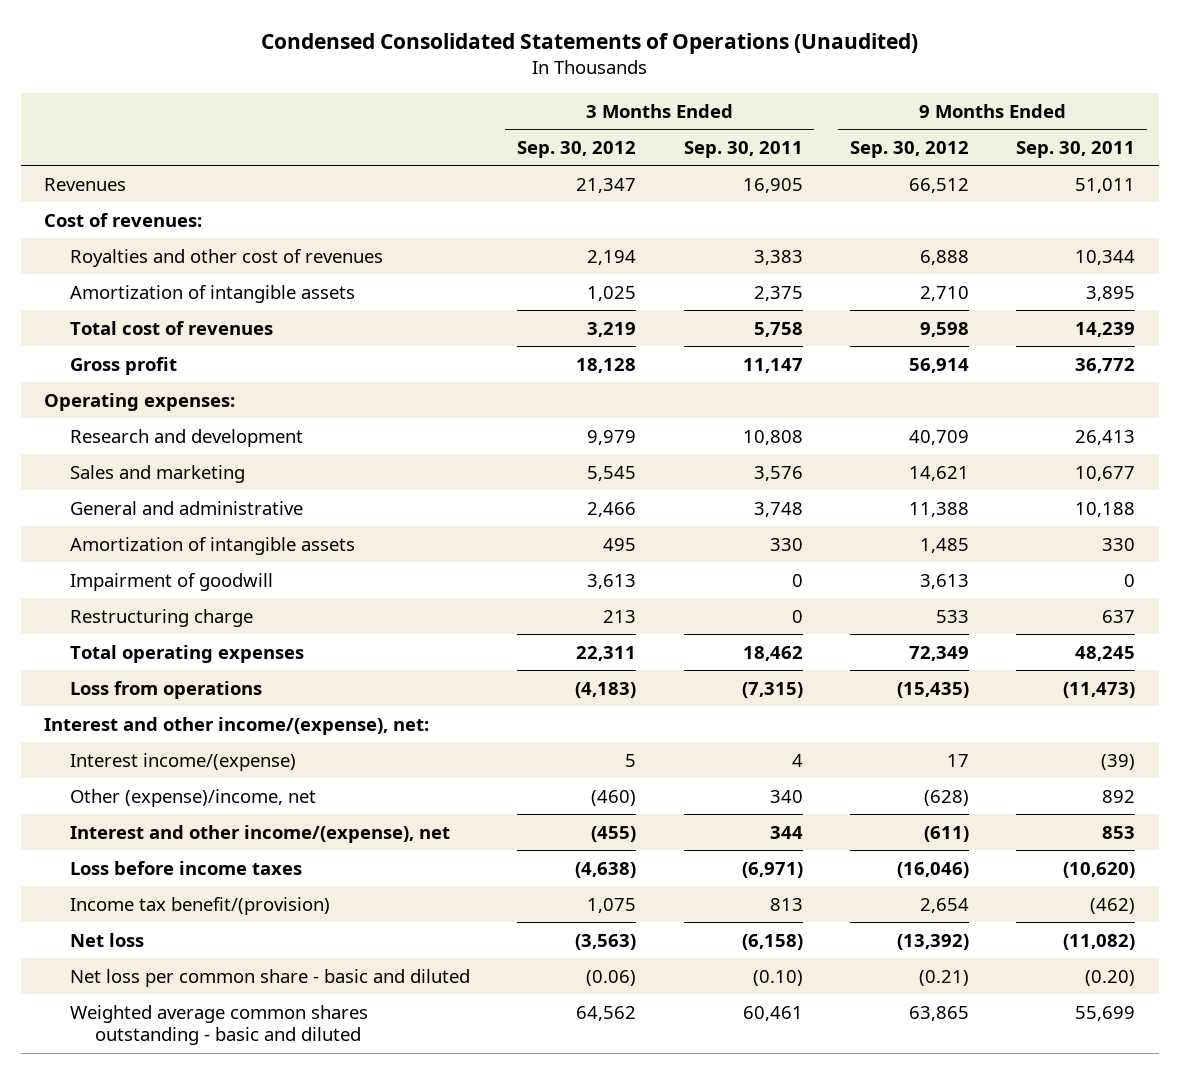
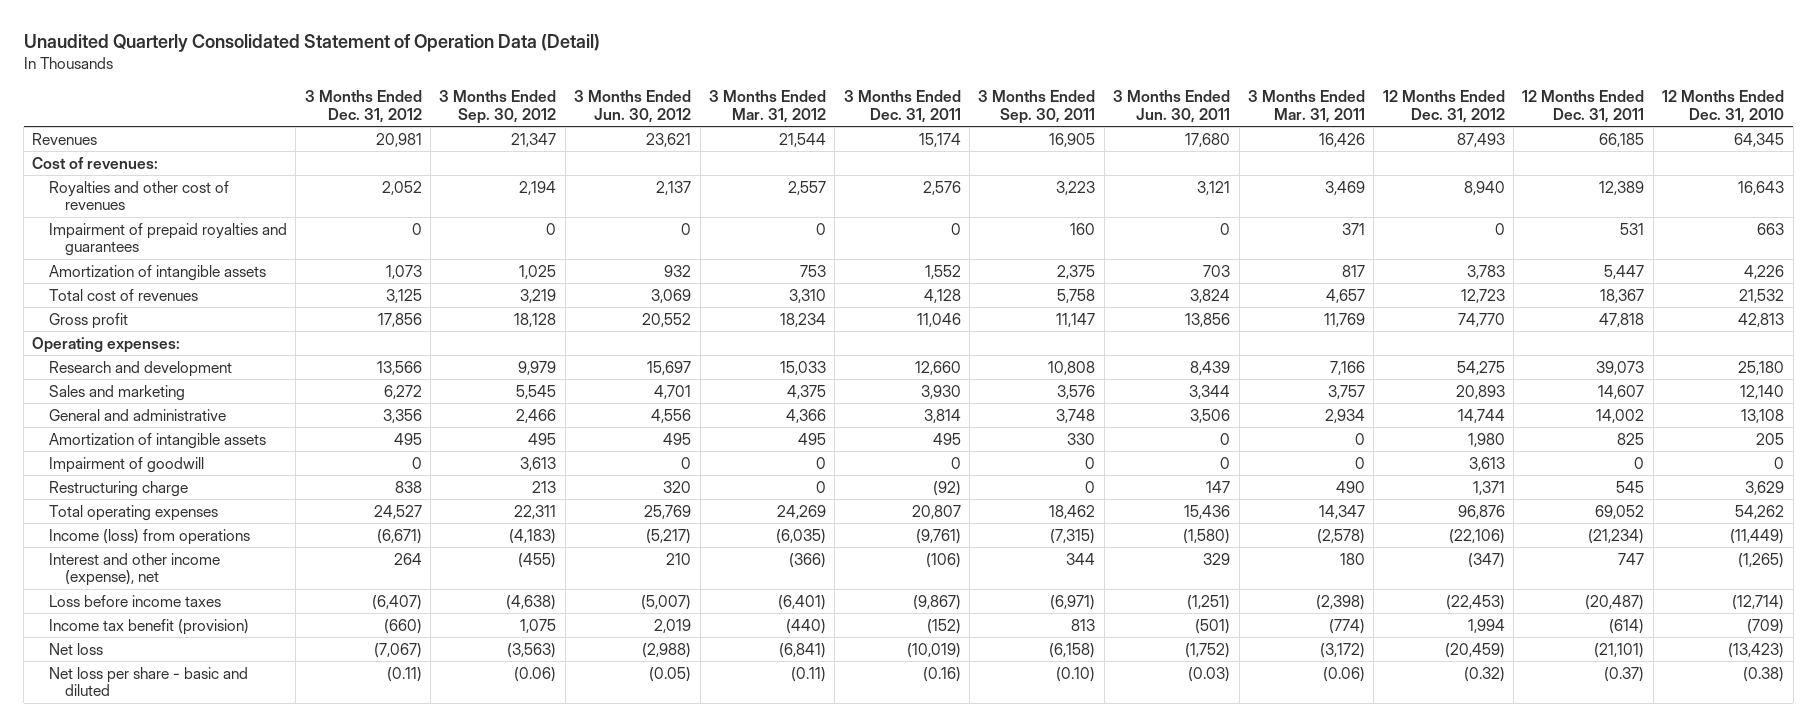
- Condensed Consolidated Statements of Operations (Unaudited)
+ Unaudited Quarterly Consolidated Statement of Operation Data (Detail)
- | 3 Months Ended Sep. 30, 2012 | 3 Months Ended Sep. 30, 2011 | 9 Months Ended Sep. 30, 2012 | 9 Months Ended Sep. 30, 2011
+ | 3 Months Ended Dec. 31, 2012 | 3 Months Ended Sep. 30, 2012 | 3 Months Ended Jun. 30, 2012 | 3 Months Ended Mar. 31, 2012 | 3 Months Ended Dec. 31, 2011 | 3 Months Ended Sep. 30, 2011 | 3 Months Ended Jun. 30, 2011 | 3 Months Ended Mar. 31, 2011 | 12 Months Ended Dec. 31, 2012 | 12 Months Ended Dec. 31, 2011 | 12 Months Ended Dec. 31, 2010
- Royalties and other cost of revenues | 2,194 | 3,383 | 6,888 | 10,344
+ Royalties and other cost of revenues | 2,052 | 2,194 | 2,137 | 2,557 | 2,576 | 3,223 | 3,121 | 3,469 | 8,940 | 12,389 | 16,643
+ Impairment of prepaid royalties and guarantees | 0 | 0 | 0 | 0 | 0 | 160 | 0 | 371 | 0 | 531 | 663
- Loss from operations | (4,183) | (7,315) | (15,435) | (11,473)
- Interest and other income/(expense), net:
- Interest income/(expense) | 5 | 4 | 17 | (39)
- Other (expense)/income, net | (460) | 340 | (628) | 892
- Interest and other income/(expense), net | (455) | 344 | (611) | 853
+ Income (loss) from operations | (6,671) | (4,183) | (5,217) | (6,035) | (9,761) | (7,315) | (1,580) | (2,578) | (22,106) | (21,234) | (11,449)
+ Interest and other income (expense), net | 264 | (455) | 210 | (366) | (106) | 344 | 329 | 180 | (347) | 747 | (1,265)
- Income tax benefit/(provision) | 1,075 | 813 | 2,654 | (462)
+ Income tax benefit (provision) | (660) | 1,075 | 2,019 | (440) | (152) | 813 | (501) | (774) | 1,994 | (614) | (709)
- Net loss per common share - basic and diluted | (0.06) | (0.10) | (0.21) | (0.20)
- Weighted average common shares outstanding - basic and diluted | 64,562 | 60,461 | 63,865 | 55,699
+ Net loss per share - basic and diluted | (0.11) | (0.06) | (0.05) | (0.11) | (0.16) | (0.10) | (0.03) | (0.06) | (0.32) | (0.37) | (0.38)

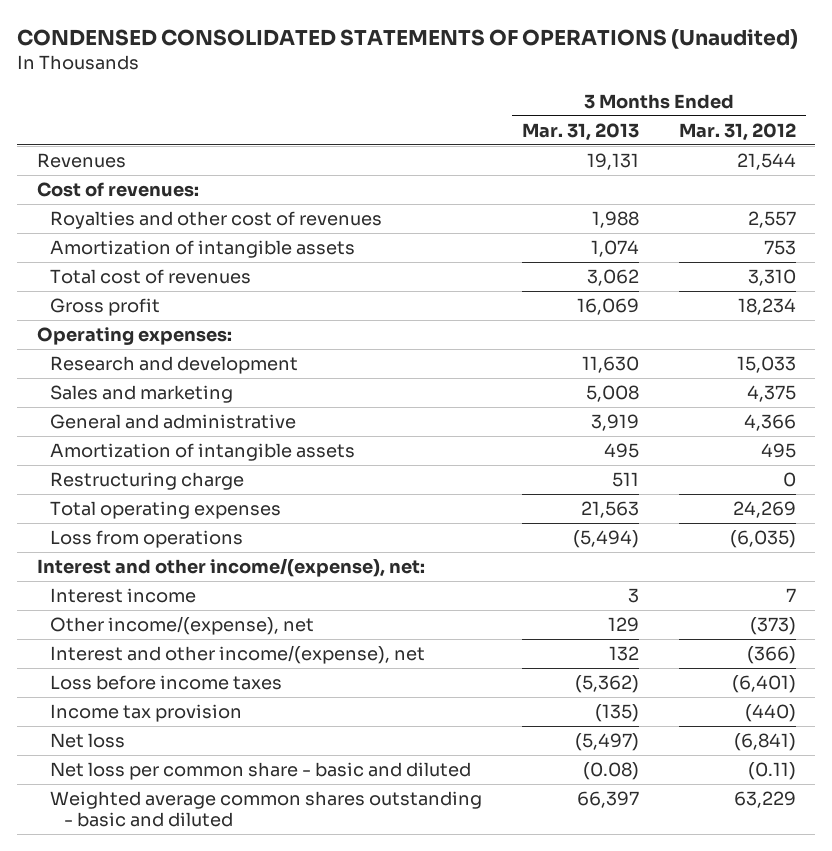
- Unaudited Quarterly Consolidated Statement of Operation Data (Detail)
+ CONDENSED CONSOLIDATED STATEMENTS OF OPERATIONS (Unaudited)
- | 3 Months Ended Dec. 31, 2012 | 3 Months Ended Sep. 30, 2012 | 3 Months Ended Jun. 30, 2012 | 3 Months Ended Mar. 31, 2012 | 3 Months Ended Dec. 31, 2011 | 3 Months Ended Sep. 30, 2011 | 3 Months Ended Jun. 30, 2011 | 3 Months Ended Mar. 31, 2011 | 12 Months Ended Dec. 31, 2012 | 12 Months Ended Dec. 31, 2011 | 12 Months Ended Dec. 31, 2010
+ | 3 Months Ended Mar. 31, 2013 | 3 Months Ended Mar. 31, 2012
- Impairment of prepaid royalties and guarantees | 0 | 0 | 0 | 0 | 0 | 160 | 0 | 371 | 0 | 531 | 663
- Impairment of goodwill | 0 | 3,613 | 0 | 0 | 0 | 0 | 0 | 0 | 3,613 | 0 | 0
- Income (loss) from operations | (6,671) | (4,183) | (5,217) | (6,035) | (9,761) | (7,315) | (1,580) | (2,578) | (22,106) | (21,234) | (11,449)
- Interest and other income (expense), net | 264 | (455) | 210 | (366) | (106) | 344 | 329 | 180 | (347) | 747 | (1,265)
+ Loss from operations | (5,494) | (6,035)
+ Interest and other income/(expense), net:
+ Interest income | 3 | 7
+ Other income/(expense), net | 129 | (373)
+ Interest and other income/(expense), net | 132 | (366)
- Income tax benefit (provision) | (660) | 1,075 | 2,019 | (440) | (152) | 813 | (501) | (774) | 1,994 | (614) | (709)
+ Income tax provision | (135) | (440)
- Net loss per share - basic and diluted | (0.11) | (0.06) | (0.05) | (0.11) | (0.16) | (0.10) | (0.03) | (0.06) | (0.32) | (0.37) | (0.38)
+ Net loss per common share - basic and diluted | (0.08) | (0.11)
+ Weighted average common shares outstanding - basic and diluted | 66,397 | 63,229

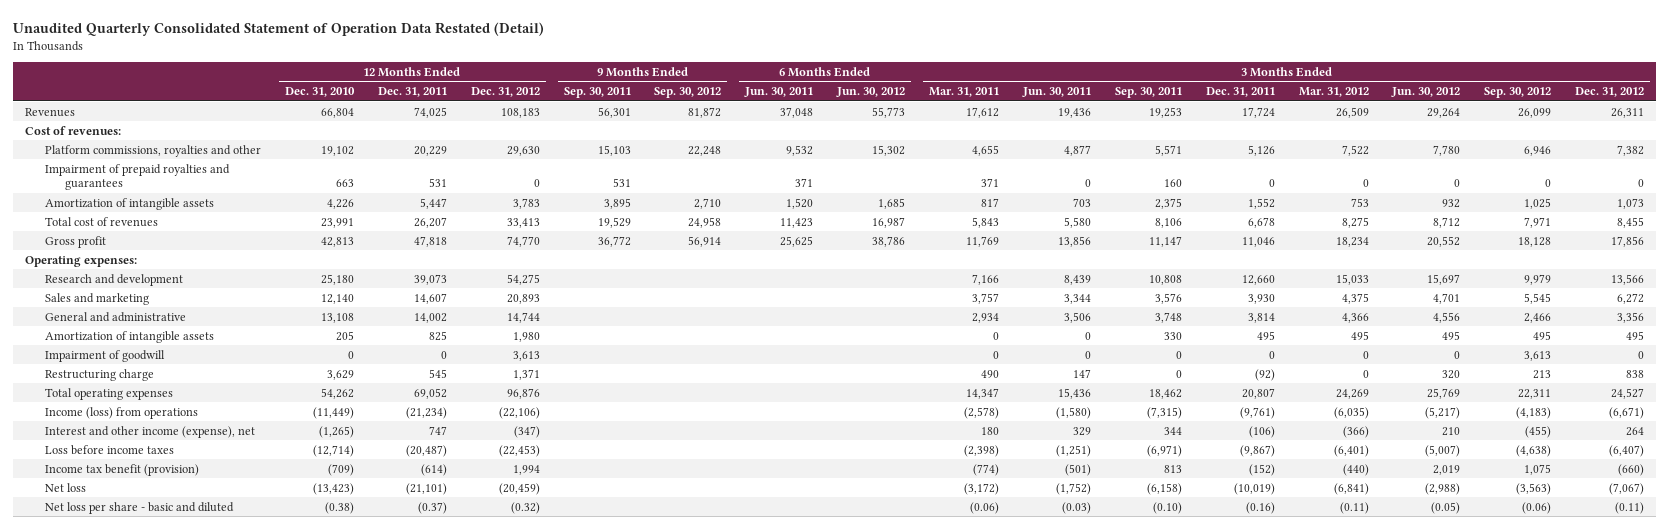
- CONDENSED CONSOLIDATED STATEMENTS OF OPERATIONS (Unaudited)
+ Unaudited Quarterly Consolidated Statement of Operation Data Restated (Detail)
- | 3 Months Ended Mar. 31, 2013 | 3 Months Ended Mar. 31, 2012
+ | 12 Months Ended Dec. 31, 2010 | 12 Months Ended Dec. 31, 2011 | 12 Months Ended Dec. 31, 2012 | 9 Months Ended Sep. 30, 2011 | 9 Months Ended Sep. 30, 2012 | 6 Months Ended Jun. 30, 2011 | 6 Months Ended Jun. 30, 2012 | 3 Months Ended Mar. 31, 2011 | 3 Months Ended Jun. 30, 2011 | 3 Months Ended Sep. 30, 2011 | 3 Months Ended Dec. 31, 2011 | 3 Months Ended Mar. 31, 2012 | 3 Months Ended Jun. 30, 2012 | 3 Months Ended Sep. 30, 2012 | 3 Months Ended Dec. 31, 2012
- Revenues | 19,131 | 21,544
+ Revenues | 66,804 | 74,025 | 108,183 | 56,301 | 81,872 | 37,048 | 55,773 | 17,612 | 19,436 | 19,253 | 17,724 | 26,509 | 29,264 | 26,099 | 26,311
- Royalties and other cost of revenues | 1,988 | 2,557
+ Platform commissions, royalties and other | 19,102 | 20,229 | 29,630 | 15,103 | 22,248 | 9,532 | 15,302 | 4,655 | 4,877 | 5,571 | 5,126 | 7,522 | 7,780 | 6,946 | 7,382
+ Impairment of prepaid royalties and guarantees | 663 | 531 | 0 | 531 | | 371 | | 371 | 0 | 160 | 0 | 0 | 0 | 0 | 0
- Total cost of revenues | 3,062 | 3,310
+ Total cost of revenues | 23,991 | 26,207 | 33,413 | 19,529 | 24,958 | 11,423 | 16,987 | 5,843 | 5,580 | 8,106 | 6,678 | 8,275 | 8,712 | 7,971 | 8,455
+ Impairment of goodwill | 0 | 0 | 3,613 | | | | | 0 | 0 | 0 | 0 | 0 | 0 | 3,613 | 0
- Loss from operations | (5,494) | (6,035)
- Interest and other income/(expense), net:
- Interest income | 3 | 7
- Other income/(expense), net | 129 | (373)
- Interest and other income/(expense), net | 132 | (366)
+ Income (loss) from operations | (11,449) | (21,234) | (22,106) | | | | | (2,578) | (1,580) | (7,315) | (9,761) | (6,035) | (5,217) | (4,183) | (6,671)
+ Interest and other income (expense), net | (1,265) | 747 | (347) | | | | | 180 | 329 | 344 | (106) | (366) | 210 | (455) | 264
- Income tax provision | (135) | (440)
+ Income tax benefit (provision) | (709) | (614) | 1,994 | | | | | (774) | (501) | 813 | (152) | (440) | 2,019 | 1,075 | (660)
- Net loss per common share - basic and diluted | (0.08) | (0.11)
- Weighted average common shares outstanding - basic and diluted | 66,397 | 63,229
+ Net loss per share - basic and diluted | (0.38) | (0.37) | (0.32) | | | | | (0.06) | (0.03) | (0.10) | (0.16) | (0.11) | (0.05) | (0.06) | (0.11)

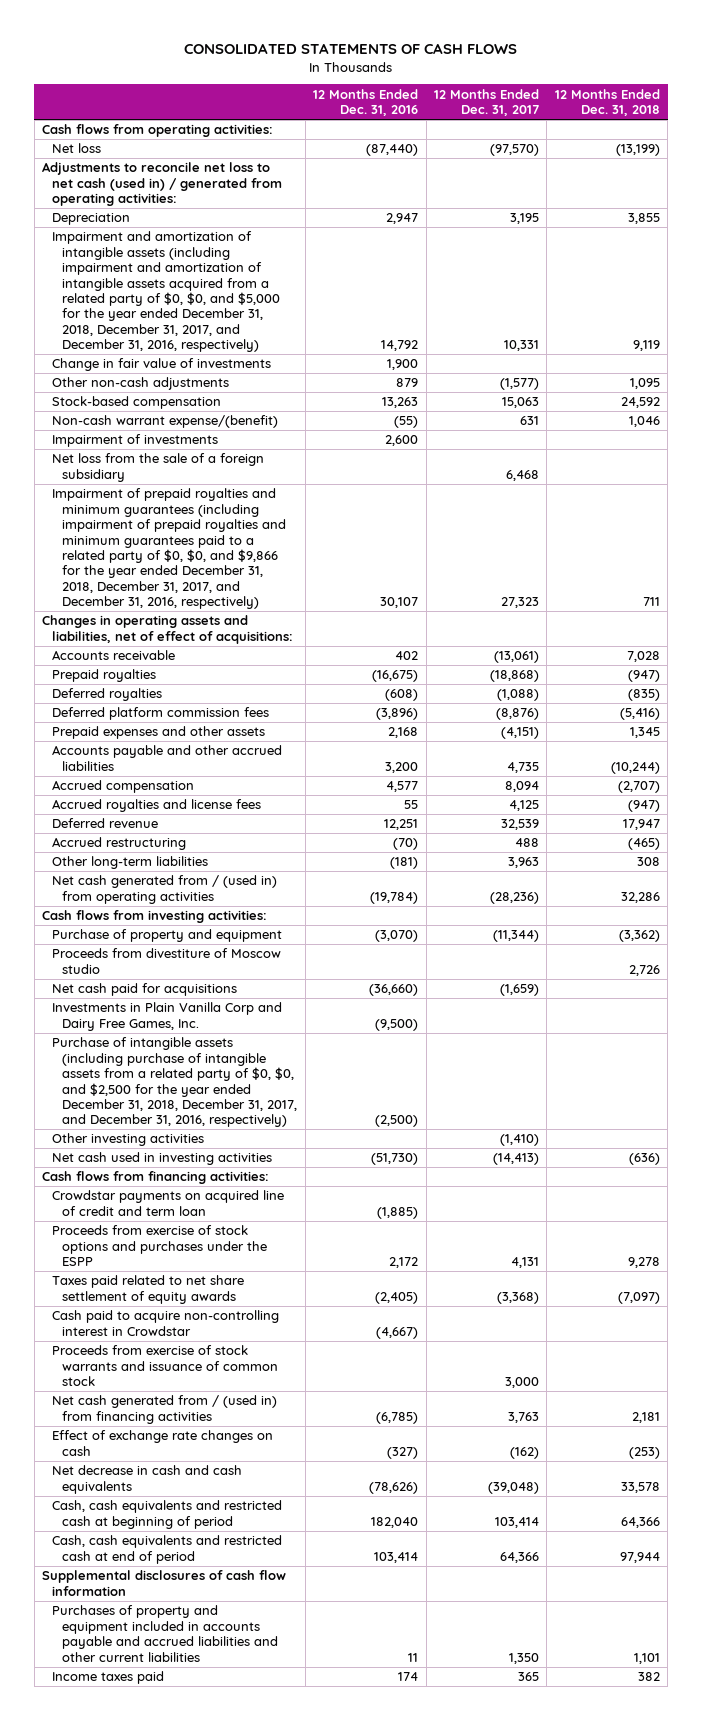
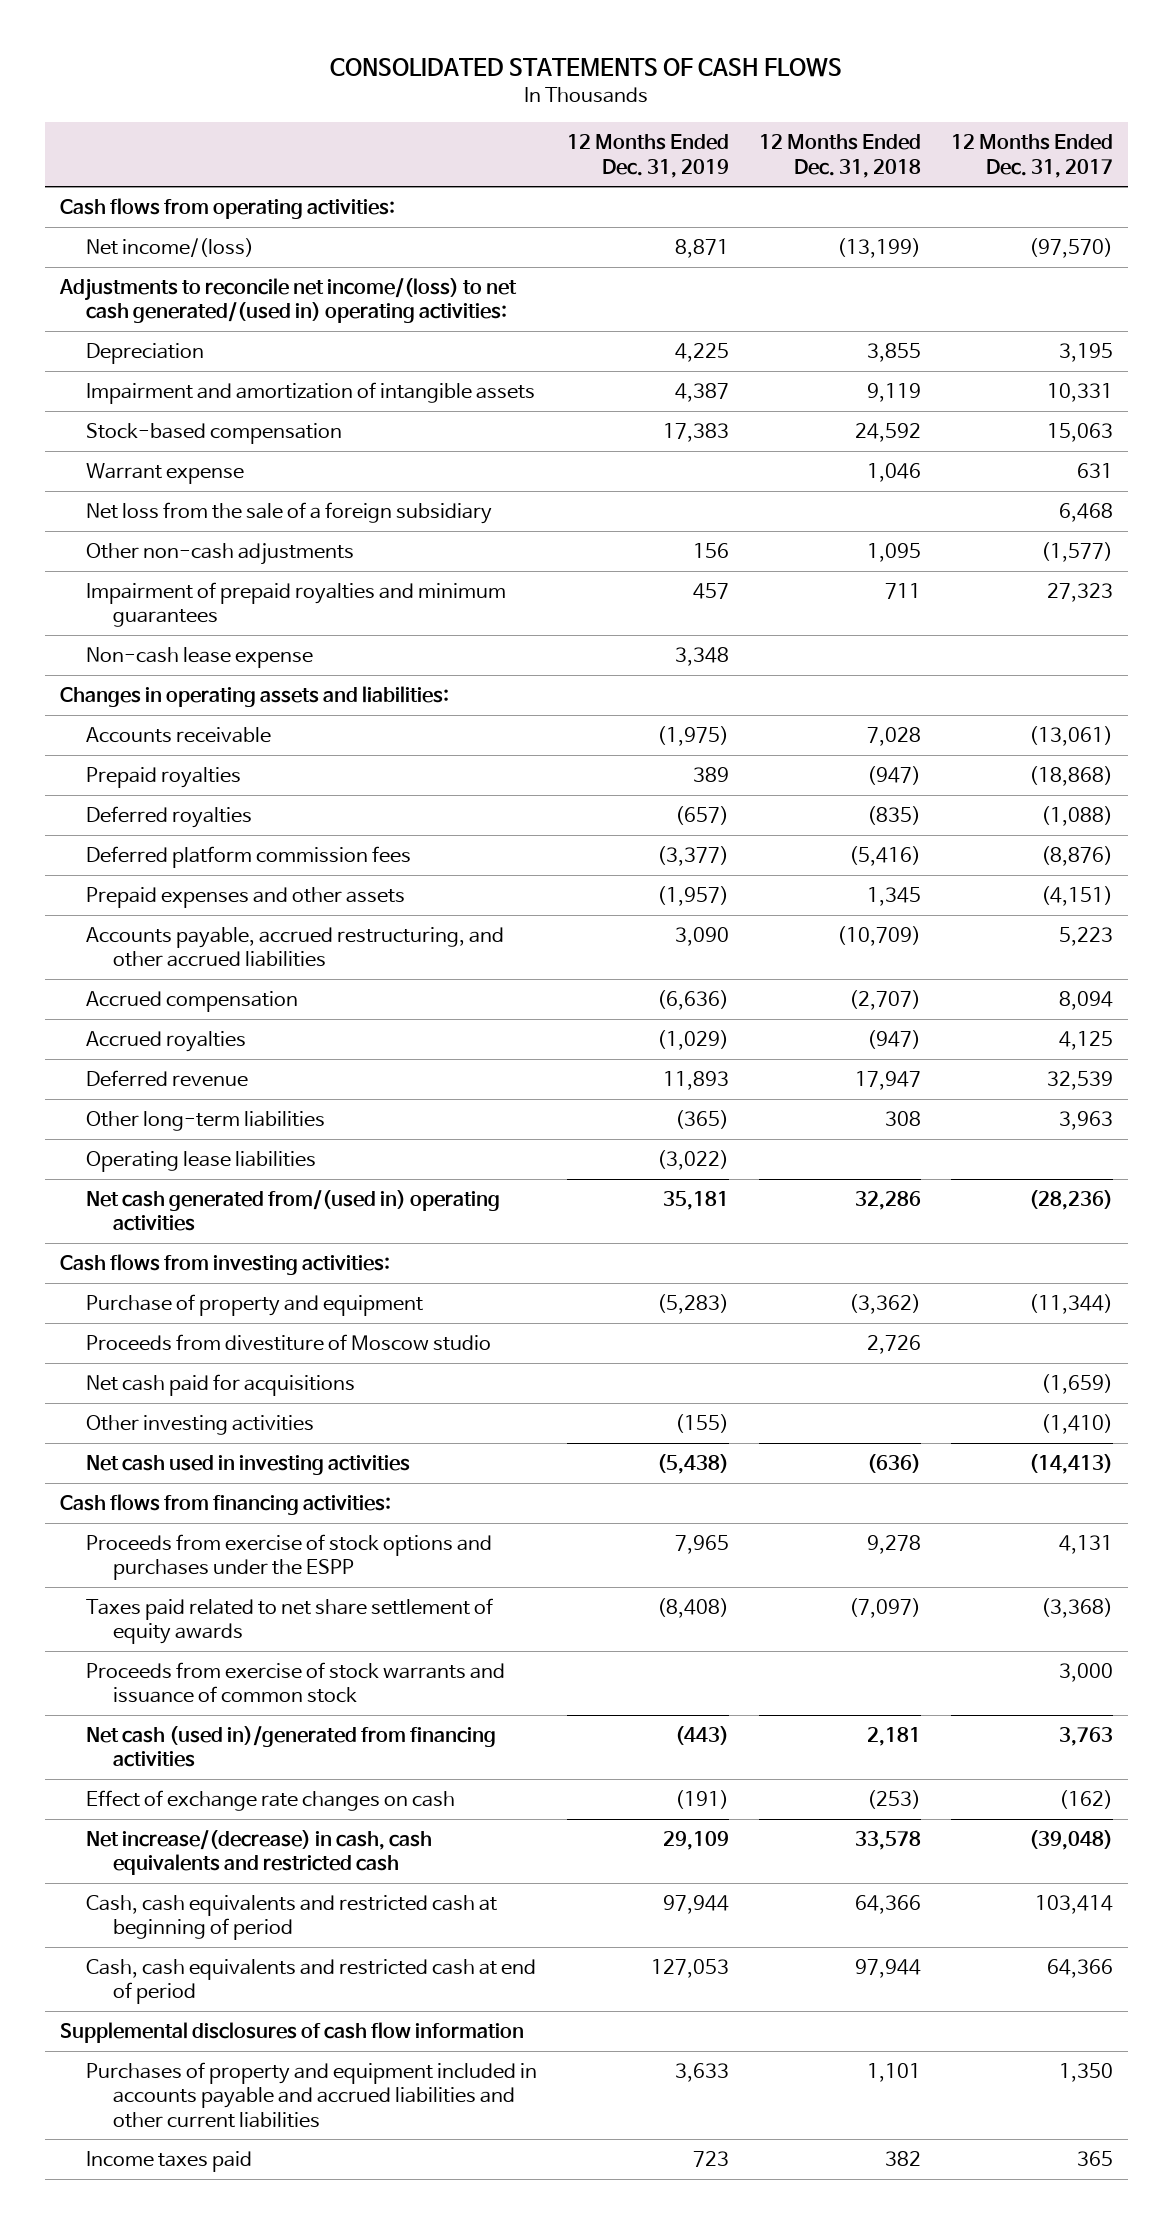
- | 12 Months Ended Dec. 31, 2016 | 12 Months Ended Dec. 31, 2017 | 12 Months Ended Dec. 31, 2018
+ | 12 Months Ended Dec. 31, 2019 | 12 Months Ended Dec. 31, 2018 | 12 Months Ended Dec. 31, 2017
- Net loss | (87,440) | (97,570) | (13,199)
- Adjustments to reconcile net loss to net cash (used in) / generated from operating activities:
+ Net income/(loss) | 8,871 | (13,199) | (97,570)
+ Adjustments to reconcile net income/(loss) to net cash generated/(used in) operating activities:
- Impairment and amortization of intangible assets (including impairment and amortization of intangible assets acquired from a related party of $0, $0, and $5,000 for the year ended December 31, 2018, December 31, 2017, and December 31, 2016, respectively) | 14,792 | 10,331 | 9,119
- Change in fair value of investments | 1,900 | |
+ Impairment and amortization of intangible assets | 4,387 | 9,119 | 10,331
- Non-cash warrant expense/(benefit) | (55) | 631 | 1,046
- Impairment of investments | 2,600 | |
+ Warrant expense | | 1,046 | 631
- Impairment of prepaid royalties and minimum guarantees (including impairment of prepaid royalties and minimum guarantees paid to a related party of $0, $0, and $9,866 for the year ended December 31, 2018, December 31, 2017, and December 31, 2016, respectively) | 30,107 | 27,323 | 711
- Changes in operating assets and liabilities, net of effect of acquisitions:
moved down: Other non-cash adjustments | 156 | 1,095 | (1,577)
+ Impairment of prepaid royalties and minimum guarantees | 457 | 711 | 27,323
+ Non-cash lease expense | 3,348 | |
+ Changes in operating assets and liabilities:
- Accounts payable and other accrued liabilities | 3,200 | 4,735 | (10,244)
+ Accounts payable, accrued restructuring, and other accrued liabilities | 3,090 | (10,709) | 5,223
- Accrued royalties and license fees | 55 | 4,125 | (947)
+ Accrued royalties | (1,029) | (947) | 4,125
- Accrued restructuring | (70) | 488 | (465)
- Net cash generated from / (used in) from operating activities | (19,784) | (28,236) | 32,286
+ Operating lease liabilities | (3,022) | |
+ Net cash generated from/(used in) operating activities | 35,181 | 32,286 | (28,236)
- Investments in Plain Vanilla Corp and Dairy Free Games, Inc. | (9,500) | |
- Purchase of intangible assets (including purchase of intangible assets from a related party of $0, $0, and $2,500 for the year ended December 31, 2018, December 31, 2017, and December 31, 2016, respectively) | (2,500) | |
- Crowdstar payments on acquired line of credit and term loan | (1,885) | |
- Cash paid to acquire non-controlling interest in Crowdstar | (4,667) | |
- Net cash generated from / (used in) from financing activities | (6,785) | 3,763 | 2,181
+ Net cash (used in)/generated from financing activities | (443) | 2,181 | 3,763
- Net decrease in cash and cash equivalents | (78,626) | (39,048) | 33,578
+ Net increase/(decrease) in cash, cash equivalents and restricted cash | 29,109 | 33,578 | (39,048)

